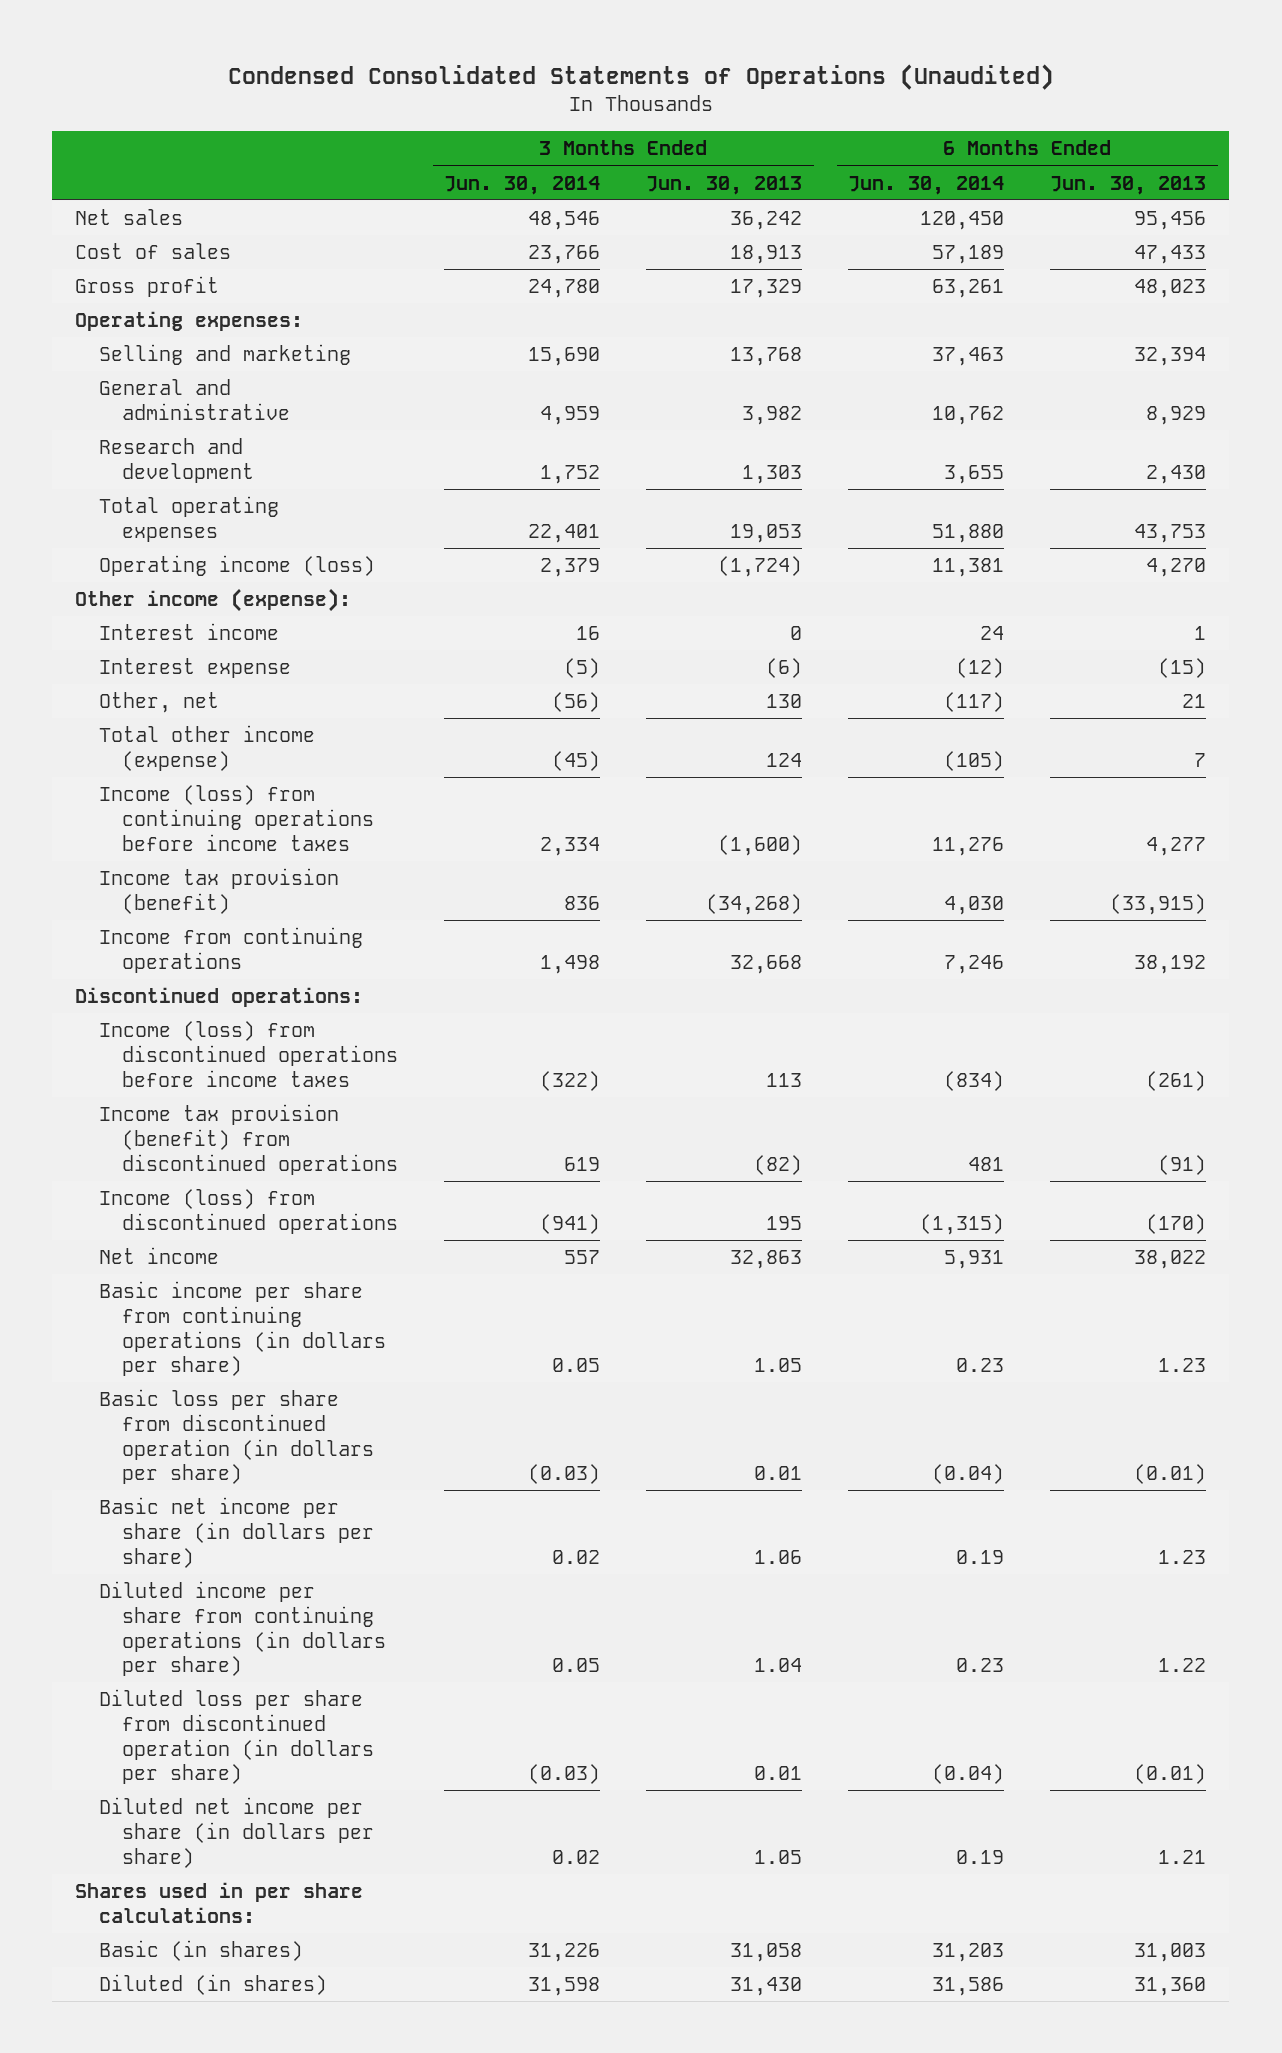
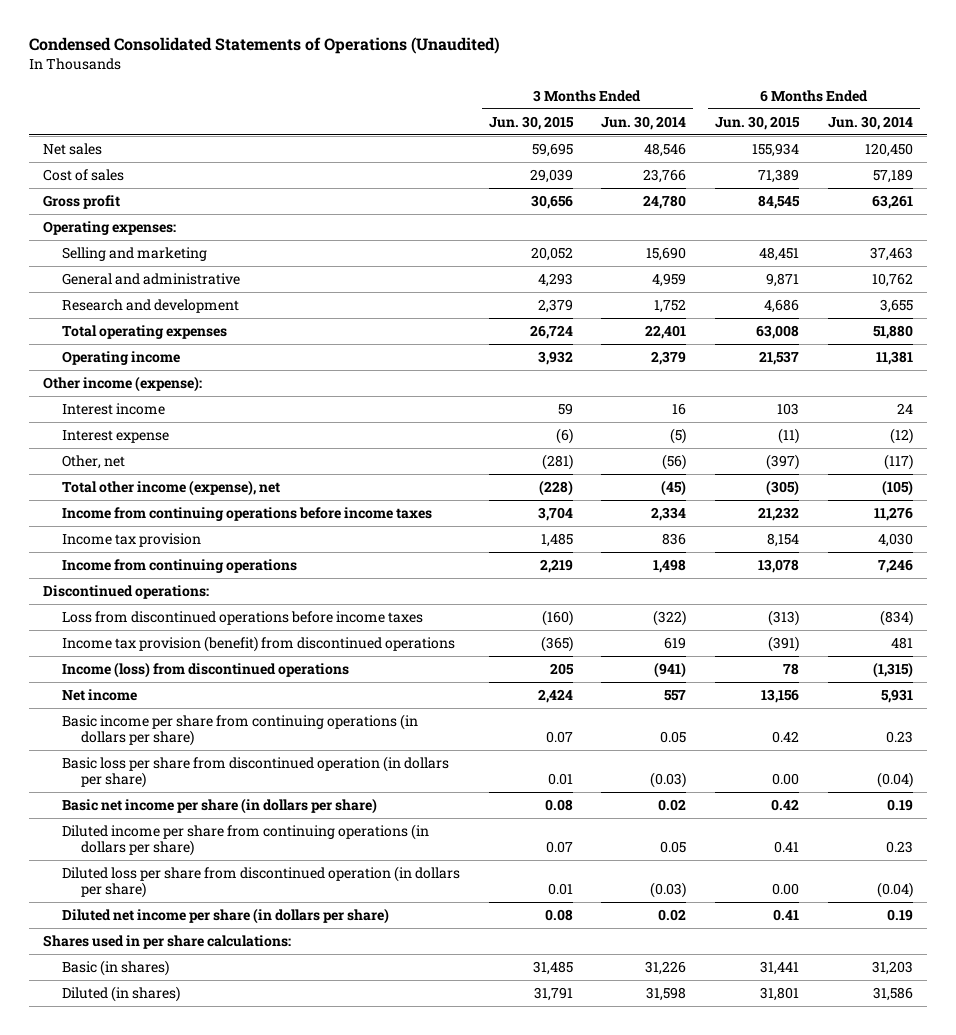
- | 3 Months Ended Jun. 30, 2014 | 3 Months Ended Jun. 30, 2013 | 6 Months Ended Jun. 30, 2014 | 6 Months Ended Jun. 30, 2013
+ | 3 Months Ended Jun. 30, 2015 | 3 Months Ended Jun. 30, 2014 | 6 Months Ended Jun. 30, 2015 | 6 Months Ended Jun. 30, 2014
- Operating income (loss) | 2,379 | (1,724) | 11,381 | 4,270
+ Operating income | 3,932 | 2,379 | 21,537 | 11,381
- Total other income (expense) | (45) | 124 | (105) | 7
- Income (loss) from continuing operations before income taxes | 2,334 | (1,600) | 11,276 | 4,277
- Income tax provision (benefit) | 836 | (34,268) | 4,030 | (33,915)
+ Total other income (expense), net | (228) | (45) | (305) | (105)
+ Income from continuing operations before income taxes | 3,704 | 2,334 | 21,232 | 11,276
+ Income tax provision | 1,485 | 836 | 8,154 | 4,030
- Income (loss) from discontinued operations before income taxes | (322) | 113 | (834) | (261)
+ Loss from discontinued operations before income taxes | (160) | (322) | (313) | (834)

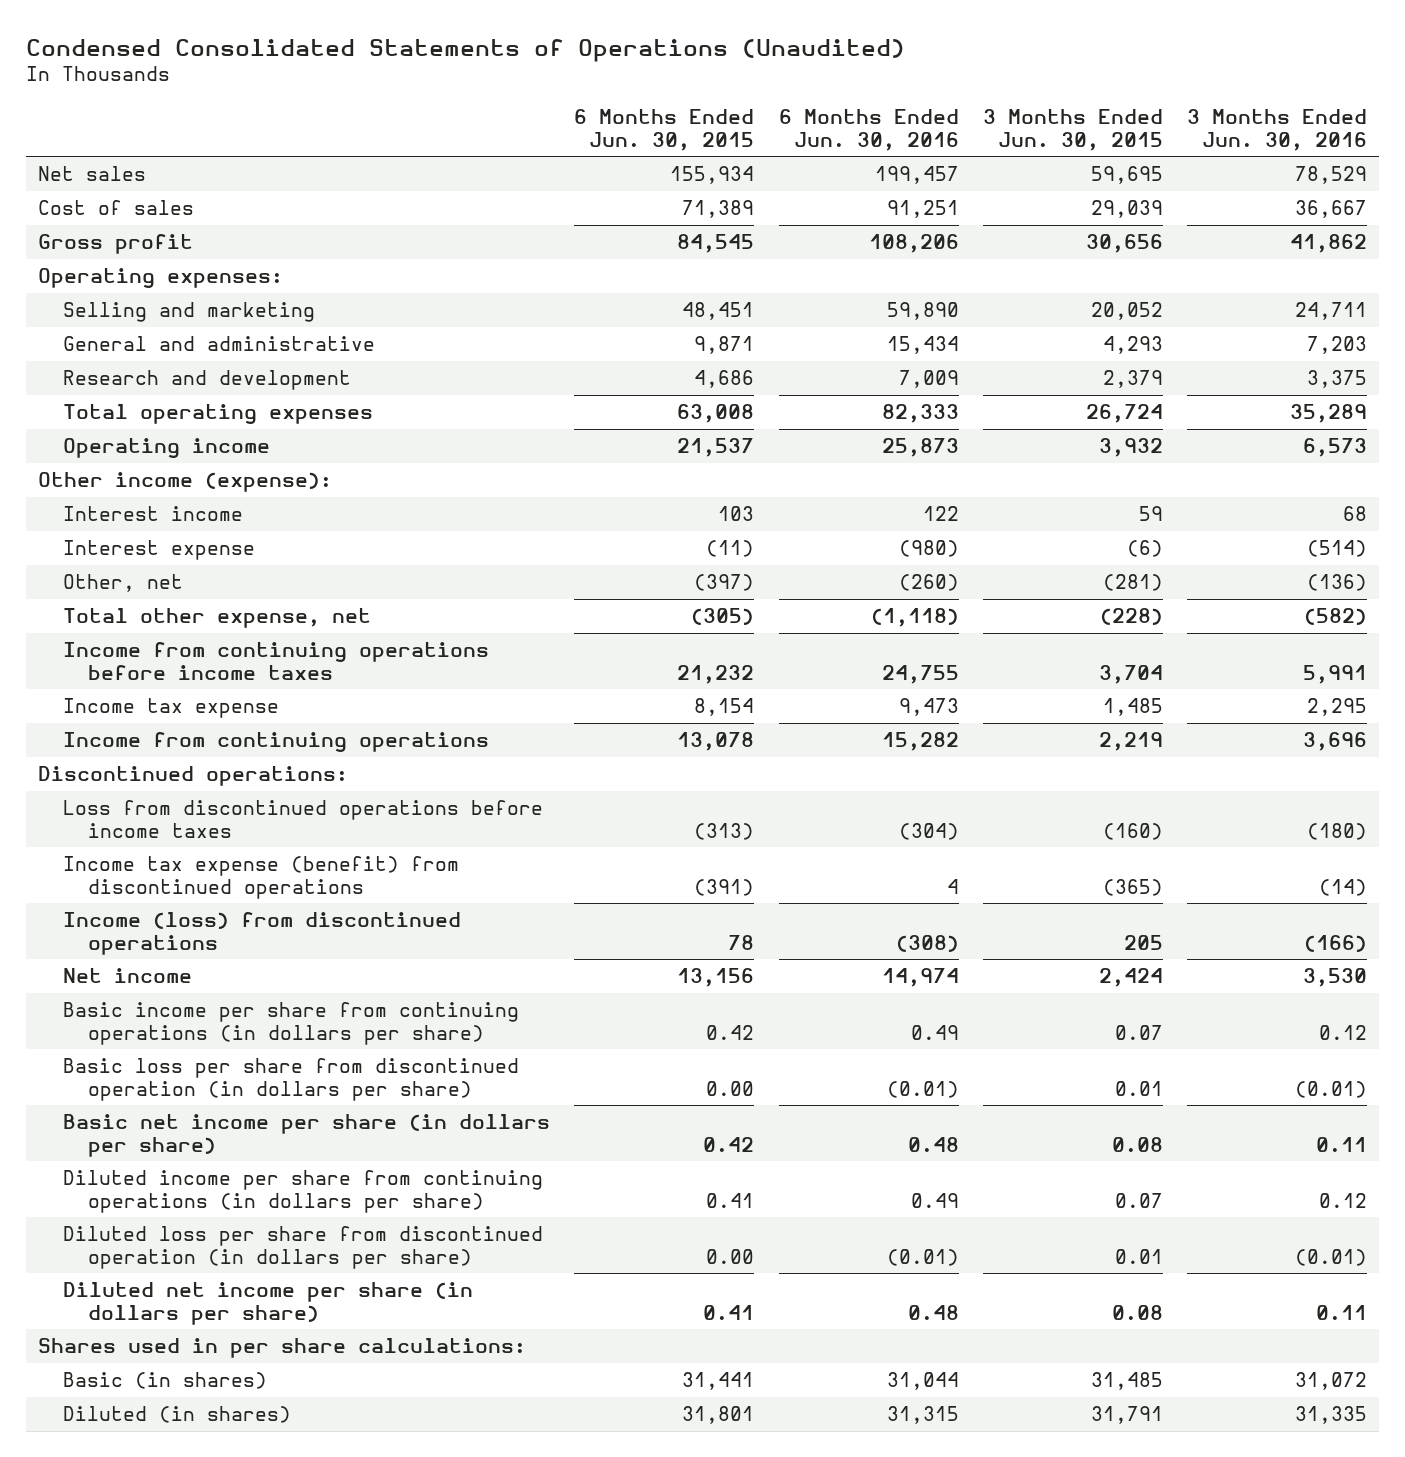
- | 3 Months Ended Jun. 30, 2015 | 3 Months Ended Jun. 30, 2014 | 6 Months Ended Jun. 30, 2015 | 6 Months Ended Jun. 30, 2014
+ | 6 Months Ended Jun. 30, 2015 | 6 Months Ended Jun. 30, 2016 | 3 Months Ended Jun. 30, 2015 | 3 Months Ended Jun. 30, 2016
- Total other income (expense), net | (228) | (45) | (305) | (105)
+ Total other expense, net | (305) | (1,118) | (228) | (582)
- Income tax provision | 1,485 | 836 | 8,154 | 4,030
+ Income tax expense | 8,154 | 9,473 | 1,485 | 2,295
- Income tax provision (benefit) from discontinued operations | (365) | 619 | (391) | 481
+ Income tax expense (benefit) from discontinued operations | (391) | 4 | (365) | (14)

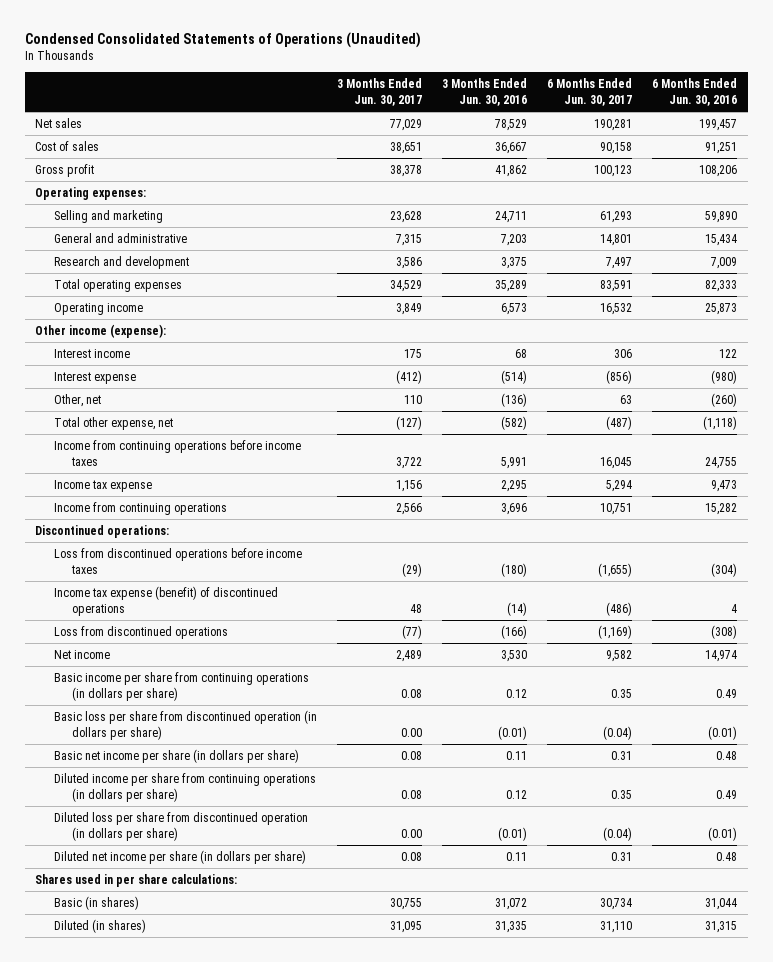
- | 6 Months Ended Jun. 30, 2015 | 6 Months Ended Jun. 30, 2016 | 3 Months Ended Jun. 30, 2015 | 3 Months Ended Jun. 30, 2016
+ | 3 Months Ended Jun. 30, 2017 | 3 Months Ended Jun. 30, 2016 | 6 Months Ended Jun. 30, 2017 | 6 Months Ended Jun. 30, 2016
- Income tax expense (benefit) from discontinued operations | (391) | 4 | (365) | (14)
- Income (loss) from discontinued operations | 78 | (308) | 205 | (166)
+ Income tax expense (benefit) of discontinued operations | 48 | (14) | (486) | 4
+ Loss from discontinued operations | (77) | (166) | (1,169) | (308)

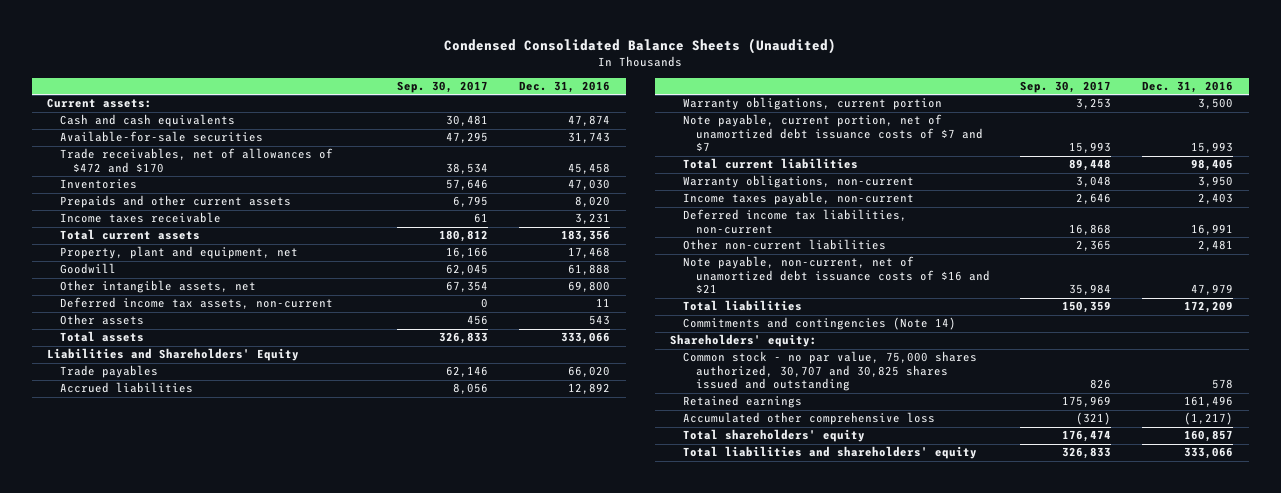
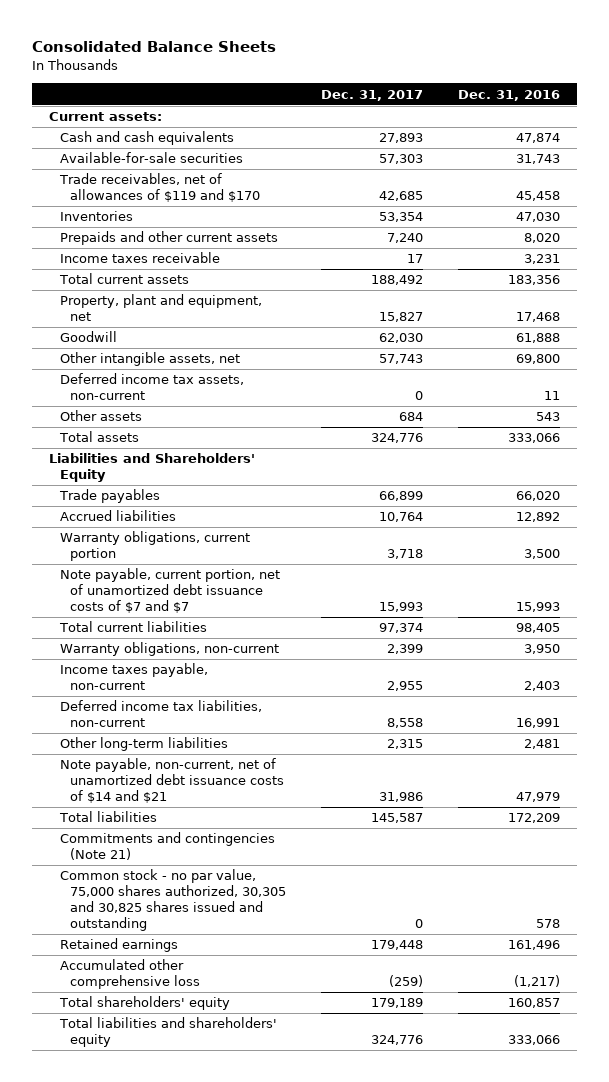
- Condensed Consolidated Balance Sheets (Unaudited)
+ Consolidated Balance Sheets
- | Sep. 30, 2017 | Dec. 31, 2016
+ | Dec. 31, 2017 | Dec. 31, 2016
- Trade receivables, net of allowances of $472 and $170 | 38,534 | 45,458
+ Trade receivables, net of allowances of $119 and $170 | 42,685 | 45,458
- Other non-current liabilities | 2,365 | 2,481
- Note payable, non-current, net of unamortized debt issuance costs of $16 and $21 | 35,984 | 47,979
+ Other long-term liabilities | 2,315 | 2,481
+ Note payable, non-current, net of unamortized debt issuance costs of $14 and $21 | 31,986 | 47,979
- Commitments and contingencies (Note 14)
- Shareholders' equity:
- Common stock - no par value, 75,000 shares authorized, 30,707 and 30,825 shares issued and outstanding | 826 | 578
+ Commitments and contingencies (Note 21)
+ Common stock - no par value, 75,000 shares authorized, 30,305 and 30,825 shares issued and outstanding | 0 | 578

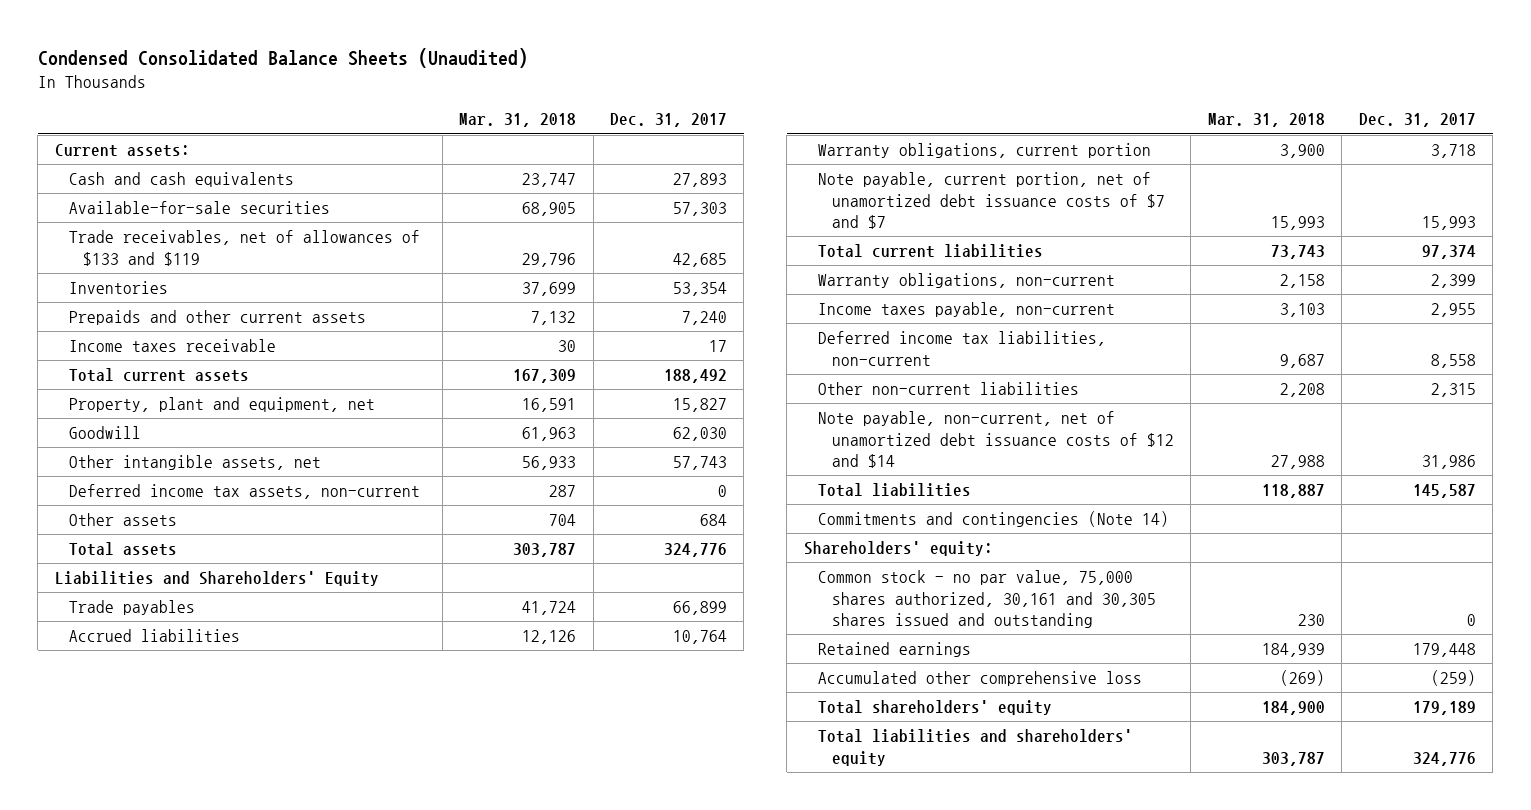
- Consolidated Balance Sheets
+ Condensed Consolidated Balance Sheets (Unaudited)
- | Dec. 31, 2017 | Dec. 31, 2016
+ | Mar. 31, 2018 | Dec. 31, 2017
- Trade receivables, net of allowances of $119 and $170 | 42,685 | 45,458
+ Trade receivables, net of allowances of $133 and $119 | 29,796 | 42,685
- Other long-term liabilities | 2,315 | 2,481
- Note payable, non-current, net of unamortized debt issuance costs of $14 and $21 | 31,986 | 47,979
+ Other non-current liabilities | 2,208 | 2,315
+ Note payable, non-current, net of unamortized debt issuance costs of $12 and $14 | 27,988 | 31,986
- Commitments and contingencies (Note 21)
- Common stock - no par value, 75,000 shares authorized, 30,305 and 30,825 shares issued and outstanding | 0 | 578
+ Commitments and contingencies (Note 14)
+ Shareholders' equity:
+ Common stock - no par value, 75,000 shares authorized, 30,161 and 30,305 shares issued and outstanding | 230 | 0

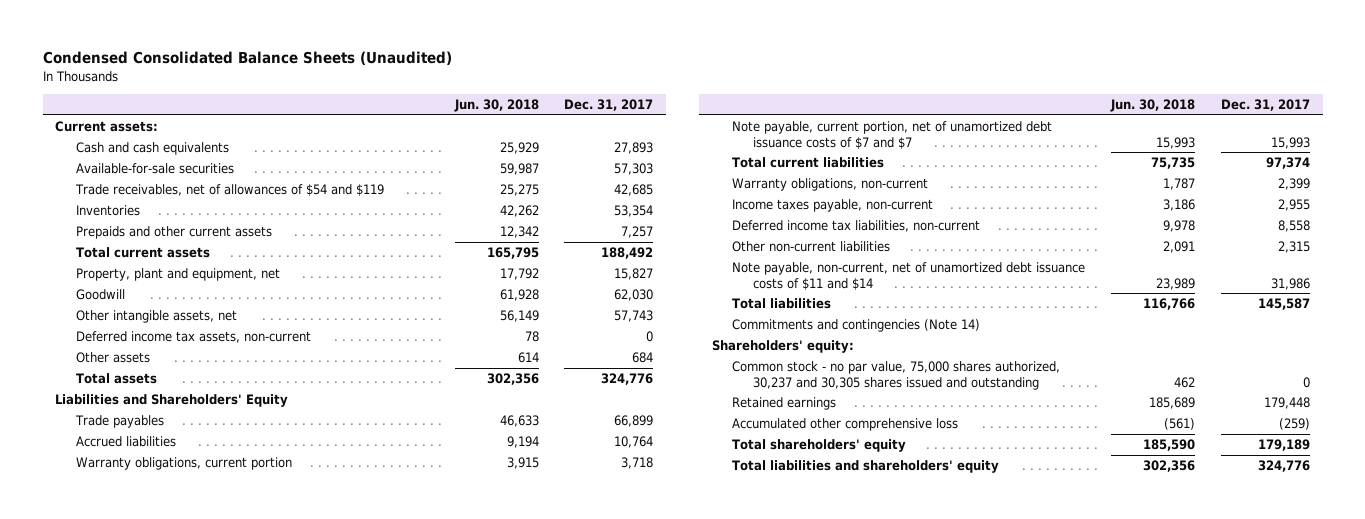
- | Mar. 31, 2018 | Dec. 31, 2017
+ | Jun. 30, 2018 | Dec. 31, 2017
- Trade receivables, net of allowances of $133 and $119 | 29,796 | 42,685
+ Trade receivables, net of allowances of $54 and $119 | 25,275 | 42,685
- Prepaids and other current assets | 7,132 | 7,240
- Income taxes receivable | 30 | 17
+ Prepaids and other current assets | 12,342 | 7,257
- Note payable, non-current, net of unamortized debt issuance costs of $12 and $14 | 27,988 | 31,986
+ Note payable, non-current, net of unamortized debt issuance costs of $11 and $14 | 23,989 | 31,986
- Common stock - no par value, 75,000 shares authorized, 30,161 and 30,305 shares issued and outstanding | 230 | 0
+ Common stock - no par value, 75,000 shares authorized, 30,237 and 30,305 shares issued and outstanding | 462 | 0

